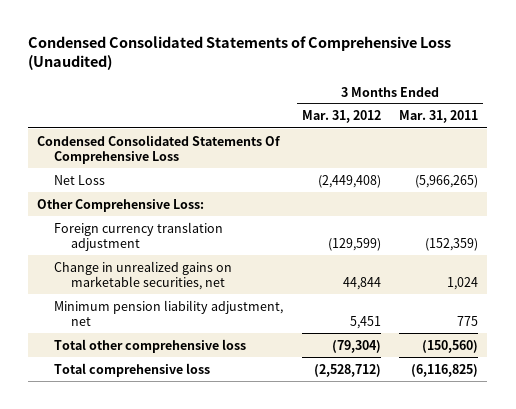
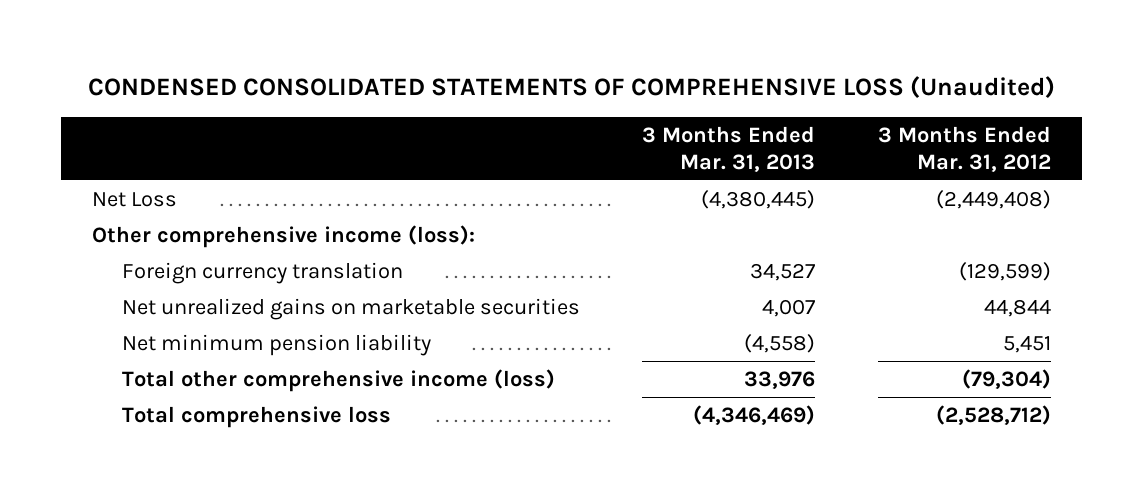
- Condensed Consolidated Statements of Comprehensive Loss (Unaudited)
+ CONDENSED CONSOLIDATED STATEMENTS OF COMPREHENSIVE LOSS (Unaudited)
- | 3 Months Ended Mar. 31, 2012 | 3 Months Ended Mar. 31, 2011
+ | 3 Months Ended Mar. 31, 2013 | 3 Months Ended Mar. 31, 2012
- Condensed Consolidated Statements Of Comprehensive Loss
- Other Comprehensive Loss:
- Foreign currency translation adjustment | (129,599) | (152,359)
- Change in unrealized gains on marketable securities, net | 44,844 | 1,024
- Minimum pension liability adjustment, net | 5,451 | 775
- Total other comprehensive loss | (79,304) | (150,560)
+ Other comprehensive income (loss):
+ Foreign currency translation | 34,527 | (129,599)
+ Net unrealized gains on marketable securities | 4,007 | 44,844
+ Net minimum pension liability | (4,558) | 5,451
+ Total other comprehensive income (loss) | 33,976 | (79,304)

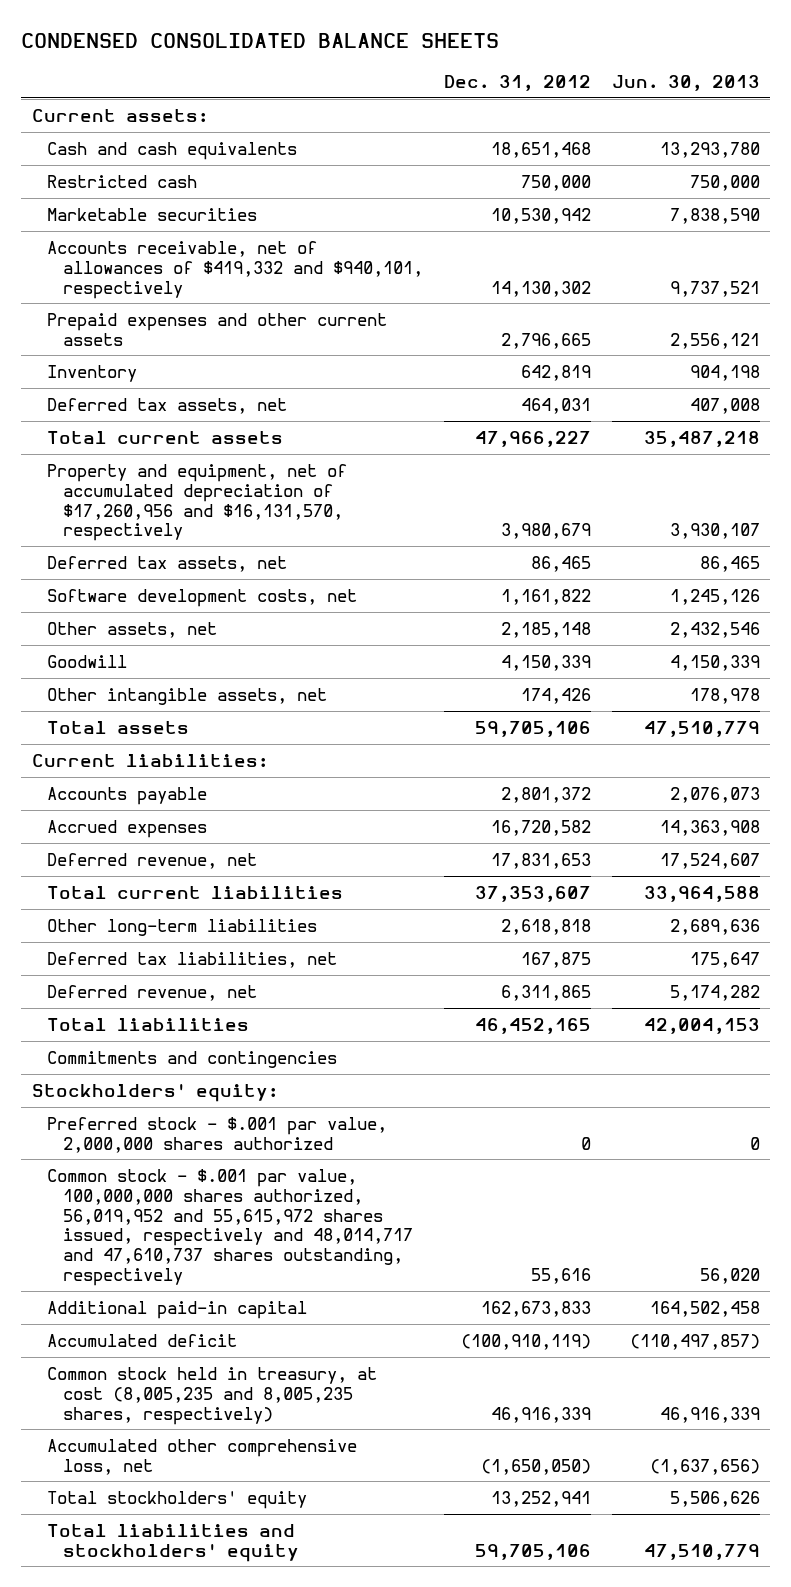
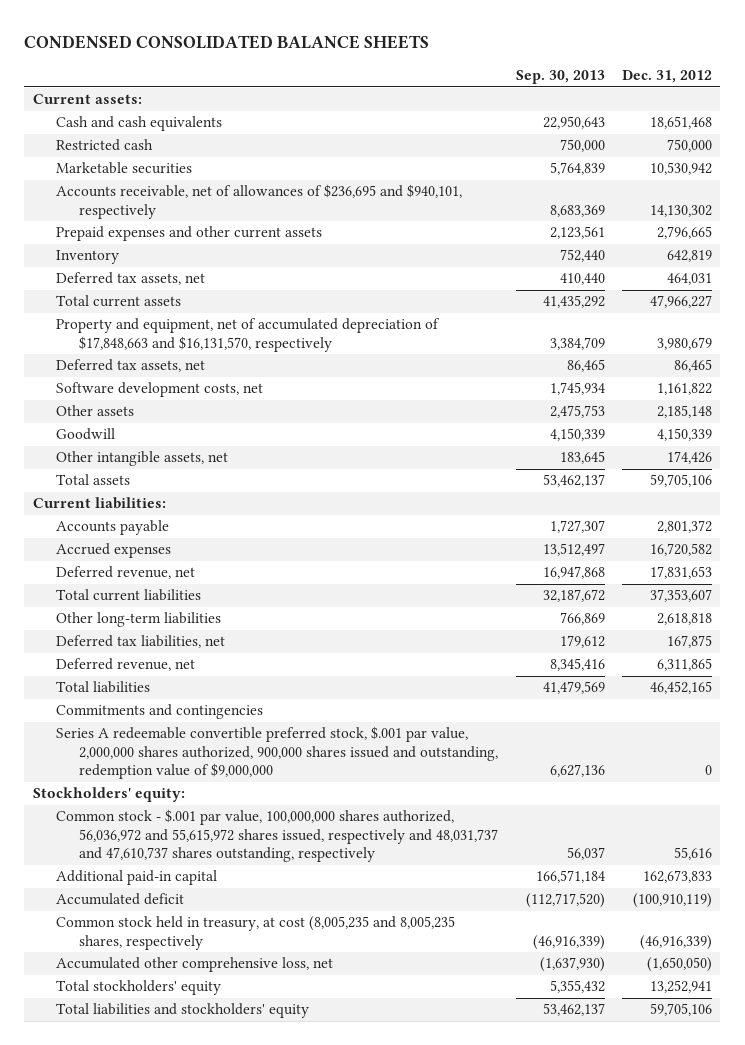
- | Dec. 31, 2012 | Jun. 30, 2013
+ | Sep. 30, 2013 | Dec. 31, 2012
- Accounts receivable, net of allowances of $419,332 and $940,101, respectively | 14,130,302 | 9,737,521
+ Accounts receivable, net of allowances of $236,695 and $940,101, respectively | 8,683,369 | 14,130,302
- Property and equipment, net of accumulated depreciation of $17,260,956 and $16,131,570, respectively | 3,980,679 | 3,930,107
+ Property and equipment, net of accumulated depreciation of $17,848,663 and $16,131,570, respectively | 3,384,709 | 3,980,679
- Other assets, net | 2,185,148 | 2,432,546
+ Other assets | 2,475,753 | 2,185,148
+ Series A redeemable convertible preferred stock, $.001 par value, 2,000,000 shares authorized, 900,000 shares issued and outstanding, redemption value of $9,000,000 | 6,627,136 | 0
- Preferred stock - $.001 par value, 2,000,000 shares authorized | 0 | 0
- Common stock - $.001 par value, 100,000,000 shares authorized, 56,019,952 and 55,615,972 shares issued, respectively and 48,014,717 and 47,610,737 shares outstanding, respectively | 55,616 | 56,020
+ Common stock - $.001 par value, 100,000,000 shares authorized, 56,036,972 and 55,615,972 shares issued, respectively and 48,031,737 and 47,610,737 shares outstanding, respectively | 56,037 | 55,616
- Common stock held in treasury, at cost (8,005,235 and 8,005,235 shares, respectively) | 46,916,339 | 46,916,339
+ Common stock held in treasury, at cost (8,005,235 and 8,005,235 shares, respectively | (46,916,339) | (46,916,339)

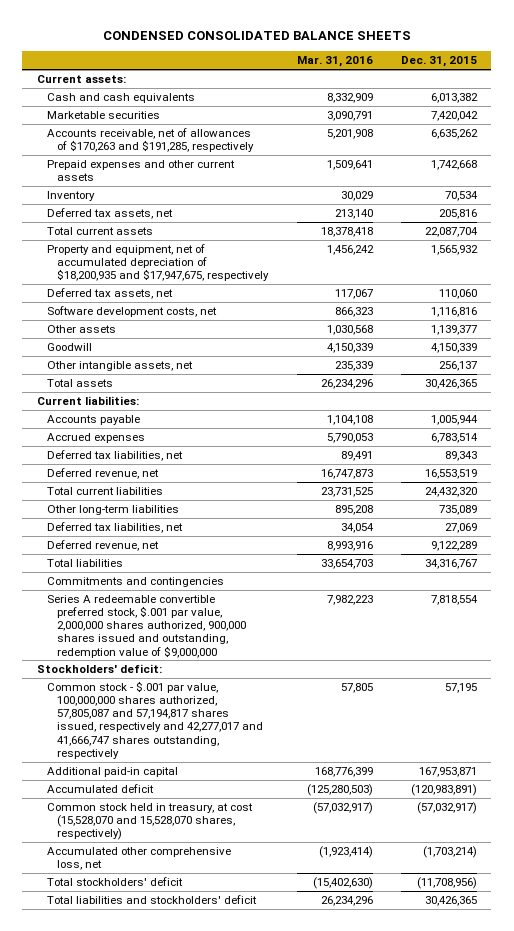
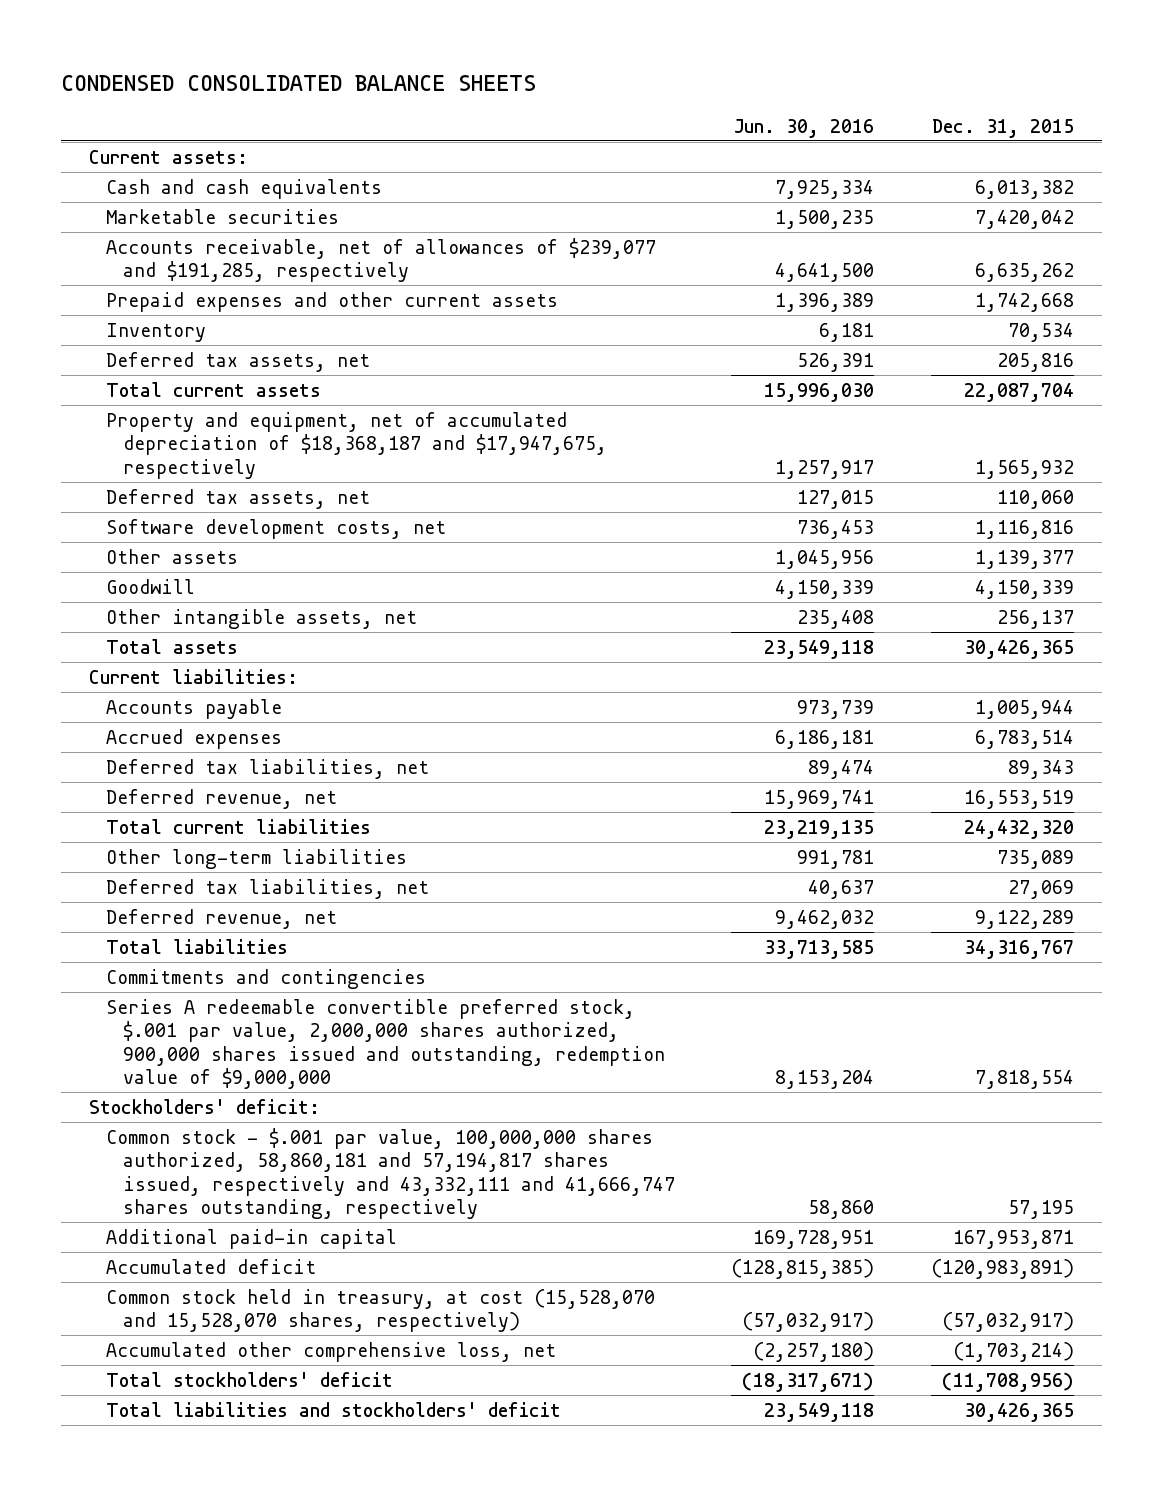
- | Mar. 31, 2016 | Dec. 31, 2015
+ | Jun. 30, 2016 | Dec. 31, 2015
- Accounts receivable, net of allowances of $170,263 and $191,285, respectively | 5,201,908 | 6,635,262
+ Accounts receivable, net of allowances of $239,077 and $191,285, respectively | 4,641,500 | 6,635,262
- Property and equipment, net of accumulated depreciation of $18,200,935 and $17,947,675, respectively | 1,456,242 | 1,565,932
+ Property and equipment, net of accumulated depreciation of $18,368,187 and $17,947,675, respectively | 1,257,917 | 1,565,932
- Common stock - $.001 par value, 100,000,000 shares authorized, 57,805,087 and 57,194,817 shares issued, respectively and 42,277,017 and 41,666,747 shares outstanding, respectively | 57,805 | 57,195
+ Common stock - $.001 par value, 100,000,000 shares authorized, 58,860,181 and 57,194,817 shares issued, respectively and 43,332,111 and 41,666,747 shares outstanding, respectively | 58,860 | 57,195

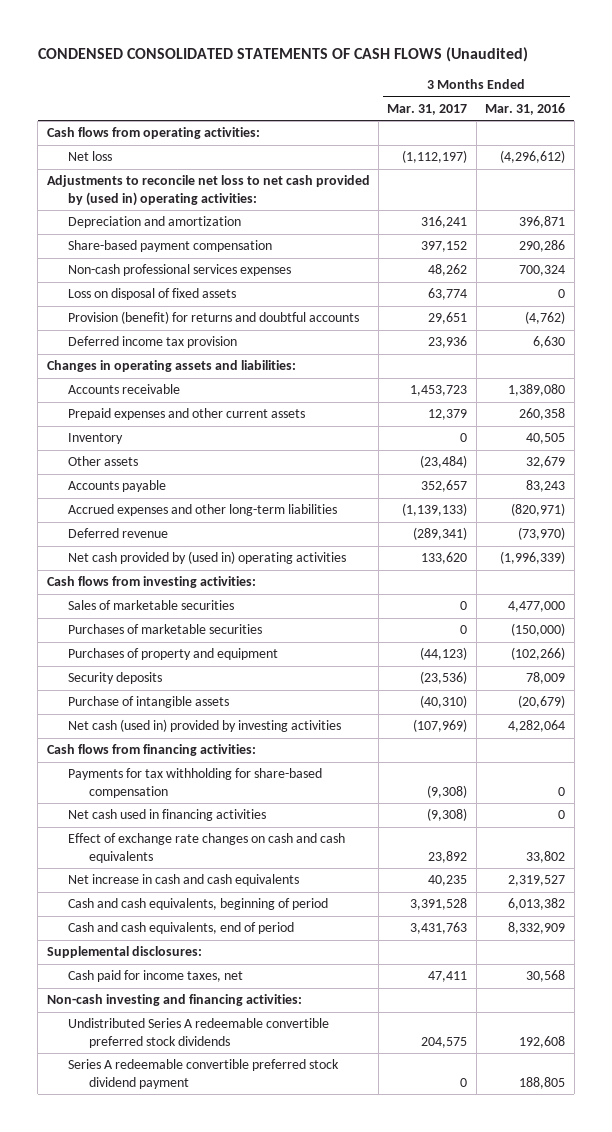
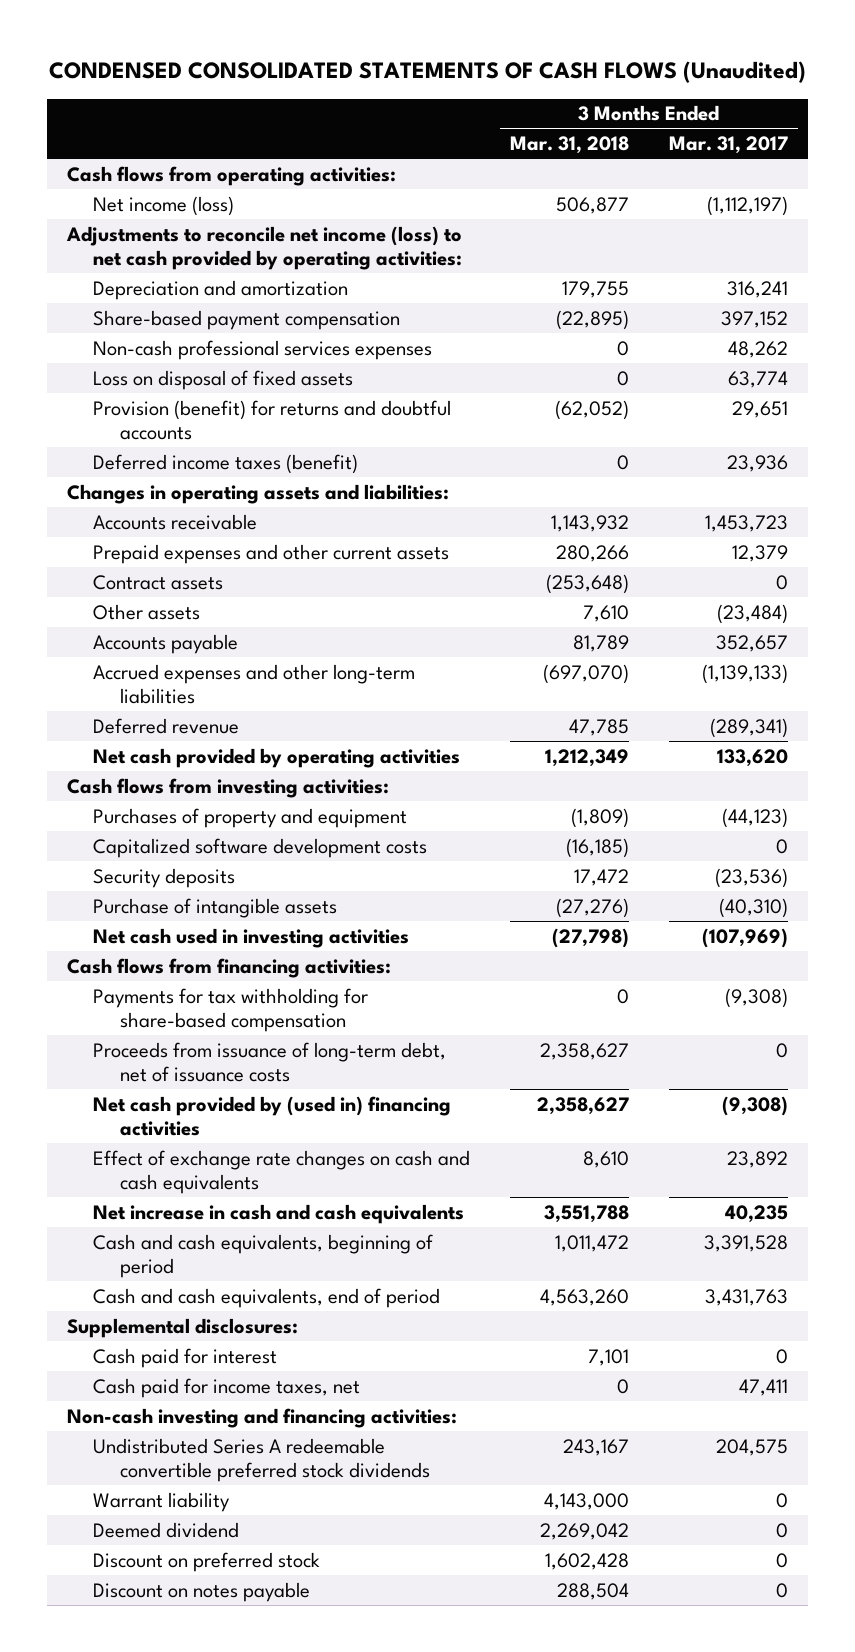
- | 3 Months Ended Mar. 31, 2017 | 3 Months Ended Mar. 31, 2016
+ | 3 Months Ended Mar. 31, 2018 | 3 Months Ended Mar. 31, 2017
- Net loss | (1,112,197) | (4,296,612)
- Adjustments to reconcile net loss to net cash provided by (used in) operating activities:
+ Net income (loss) | 506,877 | (1,112,197)
+ Adjustments to reconcile net income (loss) to net cash provided by operating activities:
- Deferred income tax provision | 23,936 | 6,630
+ Deferred income taxes (benefit) | 0 | 23,936
- Inventory | 0 | 40,505
+ Contract assets | (253,648) | 0
- Net cash provided by (used in) operating activities | 133,620 | (1,996,339)
+ Net cash provided by operating activities | 1,212,349 | 133,620
- Sales of marketable securities | 0 | 4,477,000
- Purchases of marketable securities | 0 | (150,000)
+ Capitalized software development costs | (16,185) | 0
- Net cash (used in) provided by investing activities | (107,969) | 4,282,064
+ Net cash used in investing activities | (27,798) | (107,969)
- Net cash used in financing activities | (9,308) | 0
+ Proceeds from issuance of long-term debt, net of issuance costs | 2,358,627 | 0
+ Net cash provided by (used in) financing activities | 2,358,627 | (9,308)
+ Cash paid for interest | 7,101 | 0
- Series A redeemable convertible preferred stock dividend payment | 0 | 188,805
+ Warrant liability | 4,143,000 | 0
+ Deemed dividend | 2,269,042 | 0
+ Discount on preferred stock | 1,602,428 | 0
+ Discount on notes payable | 288,504 | 0

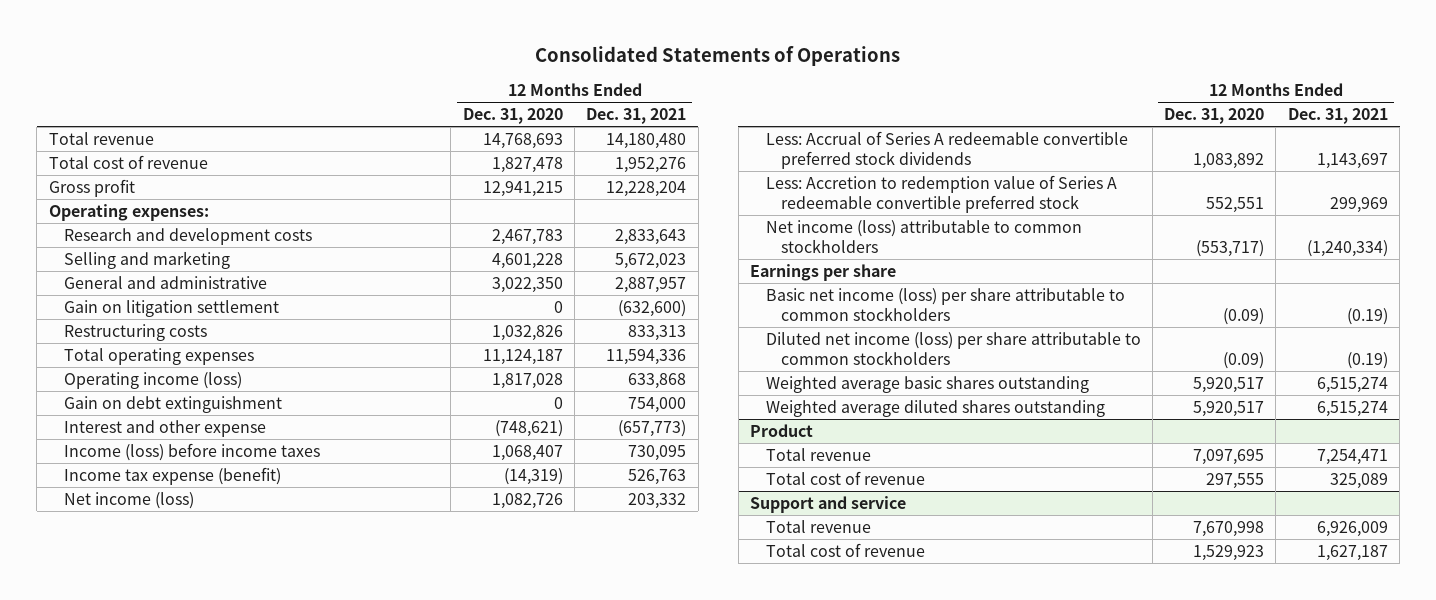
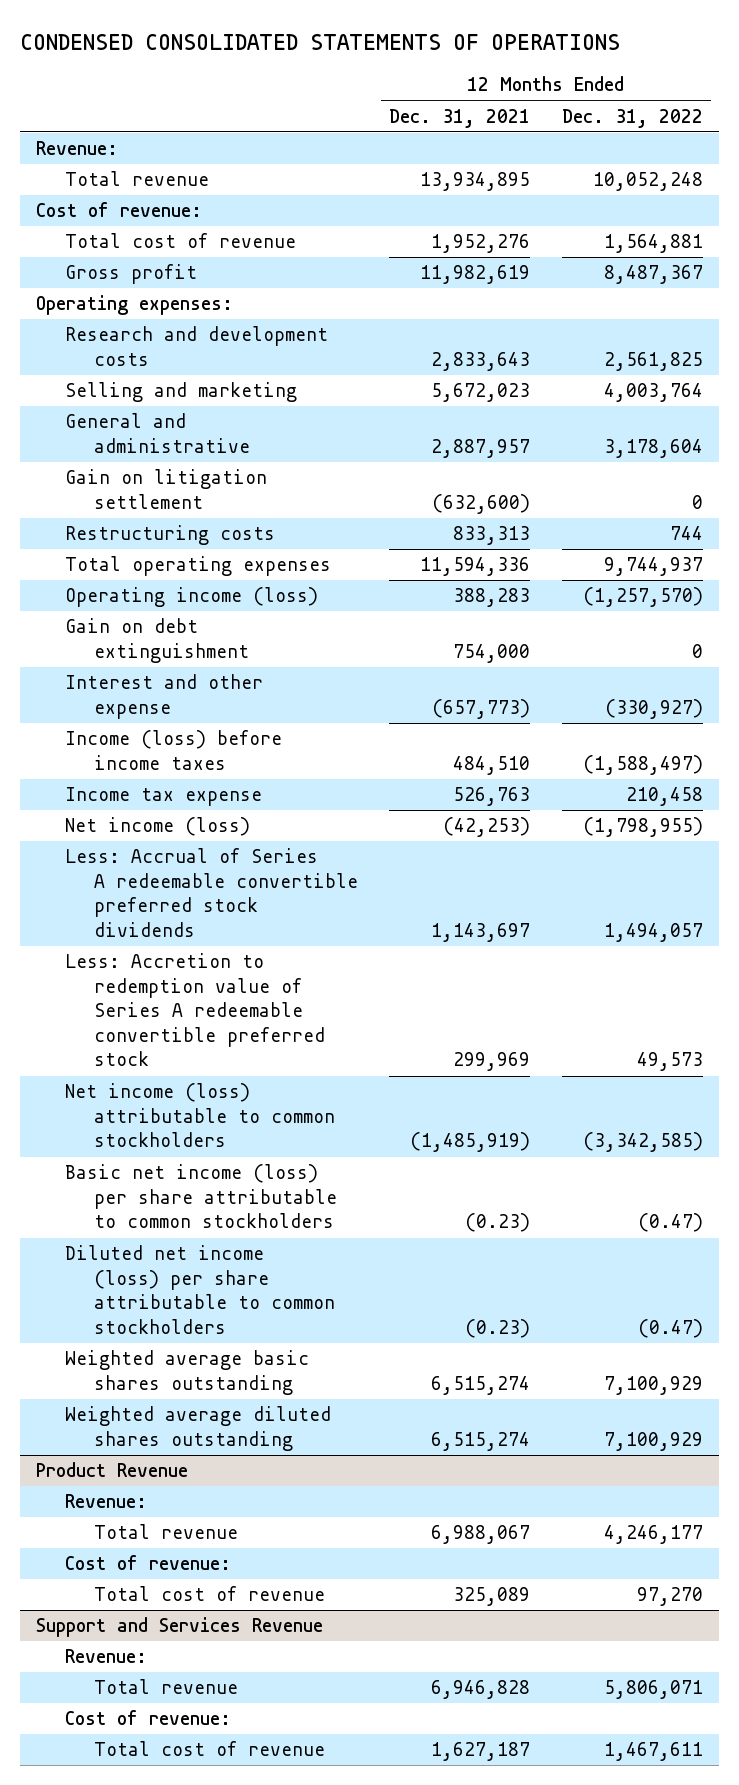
- Consolidated Statements of Operations
+ CONDENSED CONSOLIDATED STATEMENTS OF OPERATIONS
- | 12 Months Ended Dec. 31, 2020 | 12 Months Ended Dec. 31, 2021
+ | 12 Months Ended Dec. 31, 2021 | 12 Months Ended Dec. 31, 2022
- Total revenue | 14,768,693 | 14,180,480
+ Revenue:
+ Total revenue | 13,934,895 | 10,052,248
+ Cost of revenue:
- Gross profit | 12,941,215 | 12,228,204
+ Gross profit | 11,982,619 | 8,487,367
- Operating income (loss) | 1,817,028 | 633,868
+ Operating income (loss) | 388,283 | (1,257,570)
- Income (loss) before income taxes | 1,068,407 | 730,095
- Income tax expense (benefit) | (14,319) | 526,763
- Net income (loss) | 1,082,726 | 203,332
+ Income (loss) before income taxes | 484,510 | (1,588,497)
+ Income tax expense | 526,763 | 210,458
+ Net income (loss) | (42,253) | (1,798,955)
- Net income (loss) attributable to common stockholders | (553,717) | (1,240,334)
- Earnings per share
- Basic net income (loss) per share attributable to common stockholders | (0.09) | (0.19)
- Diluted net income (loss) per share attributable to common stockholders | (0.09) | (0.19)
+ Net income (loss) attributable to common stockholders | (1,485,919) | (3,342,585)
+ Basic net income (loss) per share attributable to common stockholders | (0.23) | (0.47)
+ Diluted net income (loss) per share attributable to common stockholders | (0.23) | (0.47)
- Product
- Total revenue | 7,097,695 | 7,254,471
+ Product Revenue
+ Revenue:
+ Total revenue | 6,988,067 | 4,246,177
+ Cost of revenue:
- Support and service
- Total revenue | 7,670,998 | 6,926,009
+ Support and Services Revenue
+ Revenue:
+ Total revenue | 6,946,828 | 5,806,071
+ Cost of revenue:

